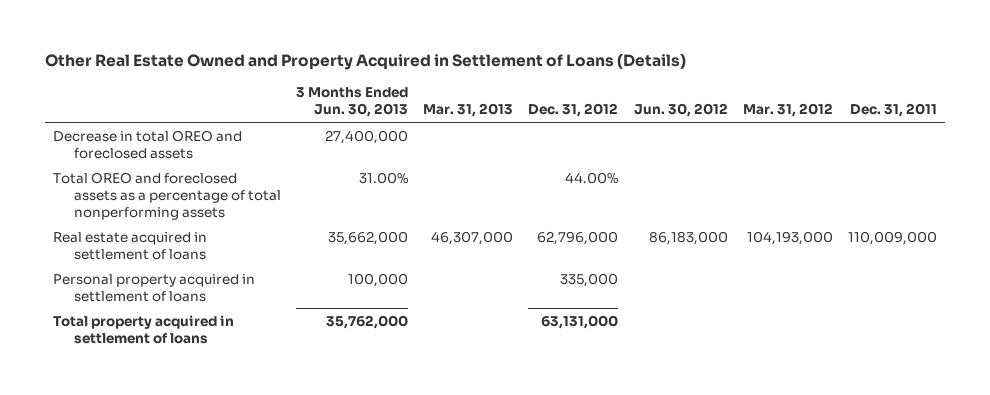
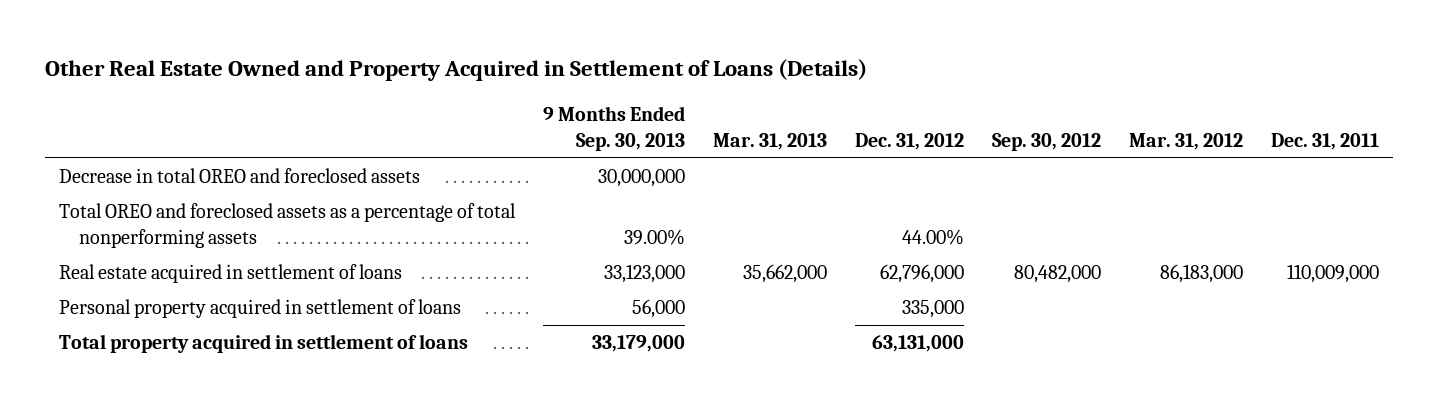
- | 3 Months Ended Jun. 30, 2013 | Mar. 31, 2013 | Dec. 31, 2012 | Jun. 30, 2012 | Mar. 31, 2012 | Dec. 31, 2011
+ | 9 Months Ended Sep. 30, 2013 | Mar. 31, 2013 | Dec. 31, 2012 | Sep. 30, 2012 | Mar. 31, 2012 | Dec. 31, 2011
- Real estate acquired in settlement of loans | 35,662,000 | 46,307,000 | 62,796,000 | 86,183,000 | 104,193,000 | 110,009,000
+ Real estate acquired in settlement of loans | 33,123,000 | 35,662,000 | 62,796,000 | 80,482,000 | 86,183,000 | 110,009,000

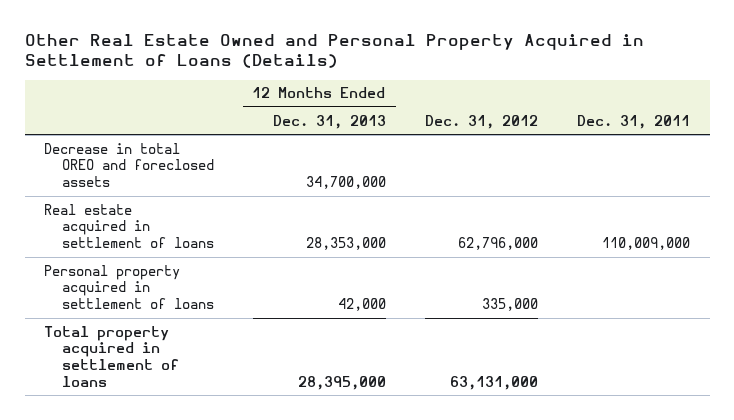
- Other Real Estate Owned and Property Acquired in Settlement of Loans (Details)
+ Other Real Estate Owned and Personal Property Acquired in Settlement of Loans (Details)
- | 9 Months Ended Sep. 30, 2013 | Mar. 31, 2013 | Dec. 31, 2012 | Sep. 30, 2012 | Mar. 31, 2012 | Dec. 31, 2011
+ | 12 Months Ended Dec. 31, 2013 | Dec. 31, 2012 | Dec. 31, 2011
- Total OREO and foreclosed assets as a percentage of total nonperforming assets | 39.00% | | 44.00% | | |

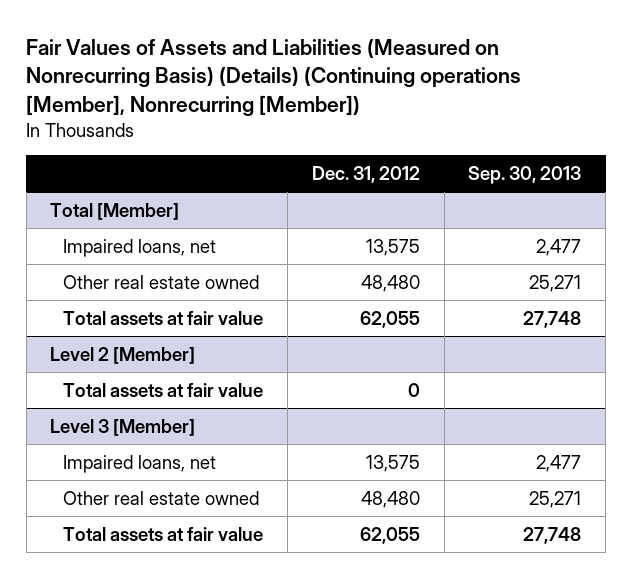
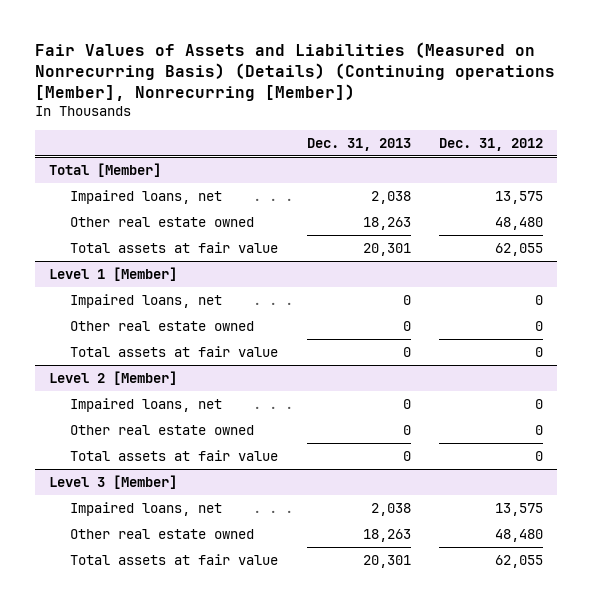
- | Dec. 31, 2012 | Sep. 30, 2013
+ | Dec. 31, 2013 | Dec. 31, 2012
+ Level 1 [Member]
+ Impaired loans, net | 0 | 0
+ Other real estate owned | 0 | 0
+ Total assets at fair value | 0 | 0
@ Level 2 [Member]
+ Impaired loans, net | 0 | 0
+ Other real estate owned | 0 | 0

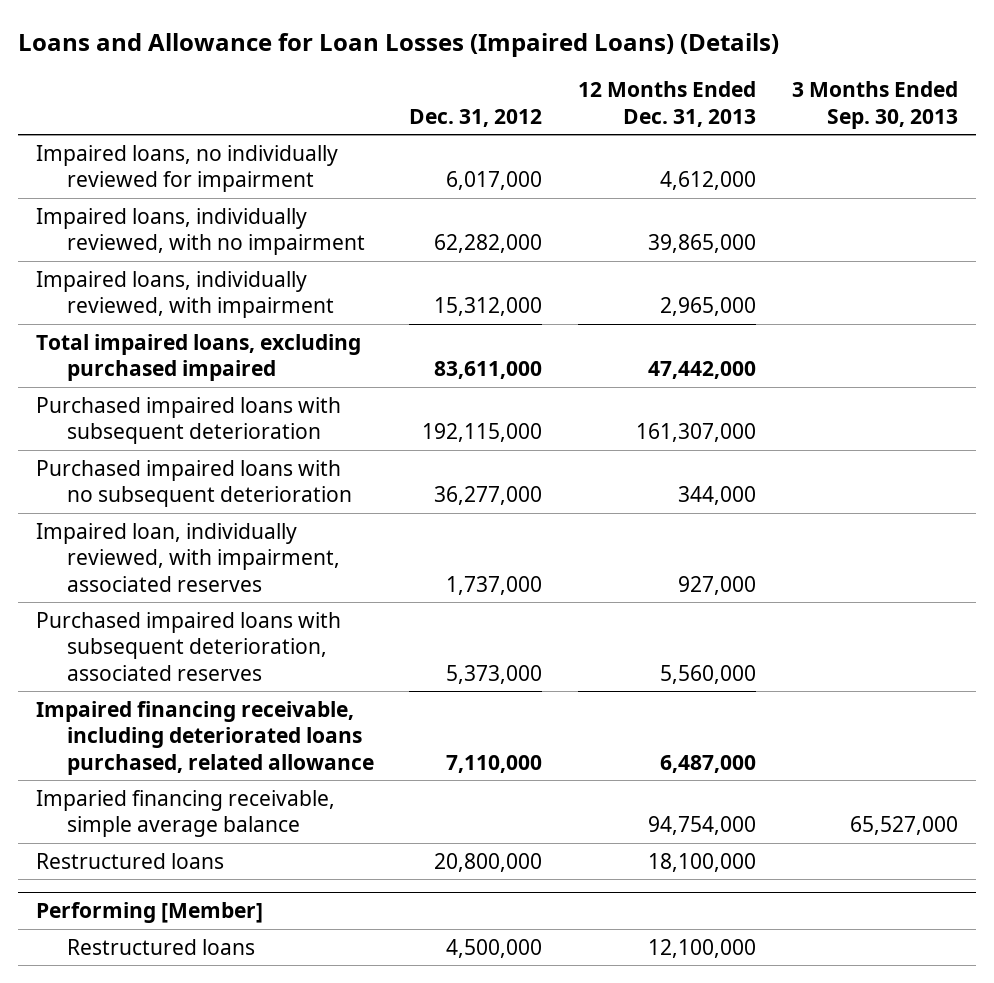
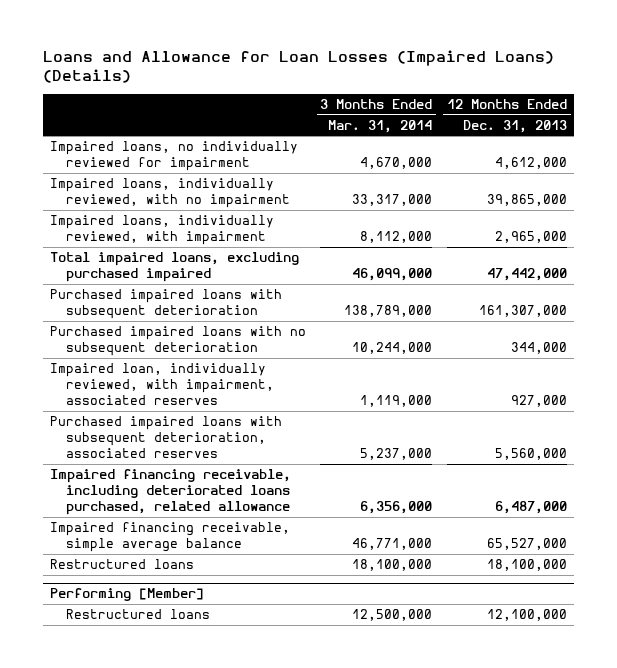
- | Dec. 31, 2012 | 12 Months Ended Dec. 31, 2013 | 3 Months Ended Sep. 30, 2013
+ | 3 Months Ended Mar. 31, 2014 | 12 Months Ended Dec. 31, 2013
- Imparied financing receivable, simple average balance | | 94,754,000 | 65,527,000
+ Impaired financing receivable, simple average balance | 46,771,000 | 65,527,000

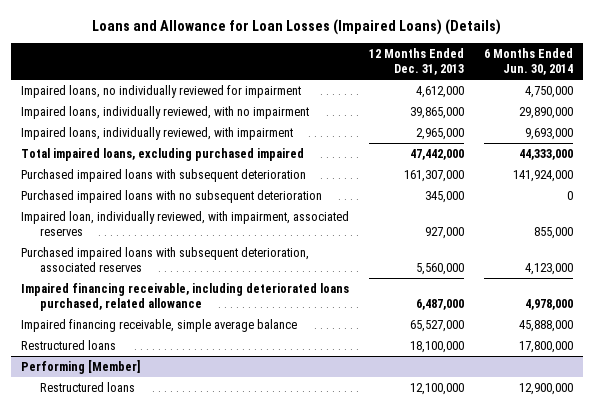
- | 3 Months Ended Mar. 31, 2014 | 12 Months Ended Dec. 31, 2013
+ | 12 Months Ended Dec. 31, 2013 | 6 Months Ended Jun. 30, 2014
- Purchased impaired loans with no subsequent deterioration | 10,244,000 | 344,000
+ Purchased impaired loans with no subsequent deterioration | 345,000 | 0

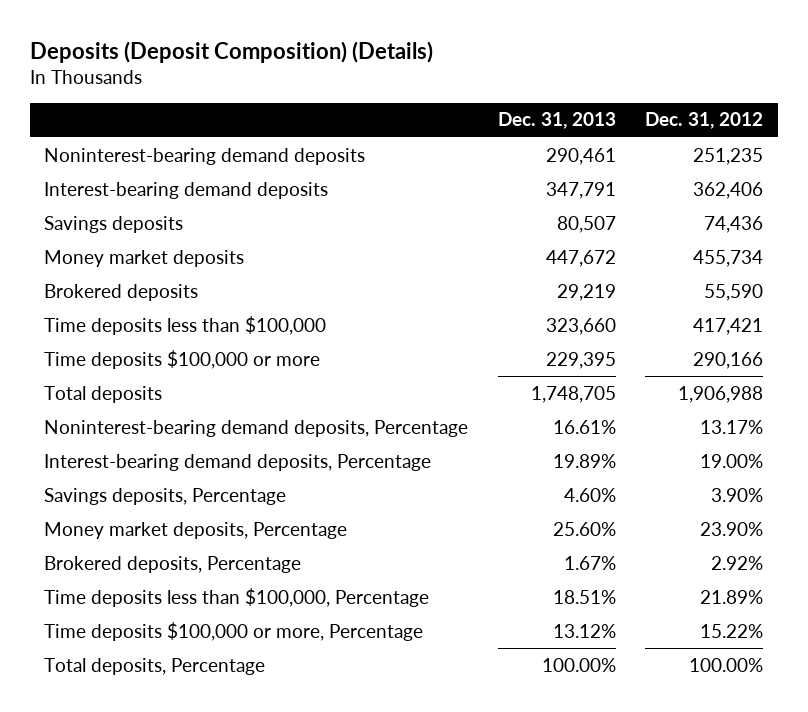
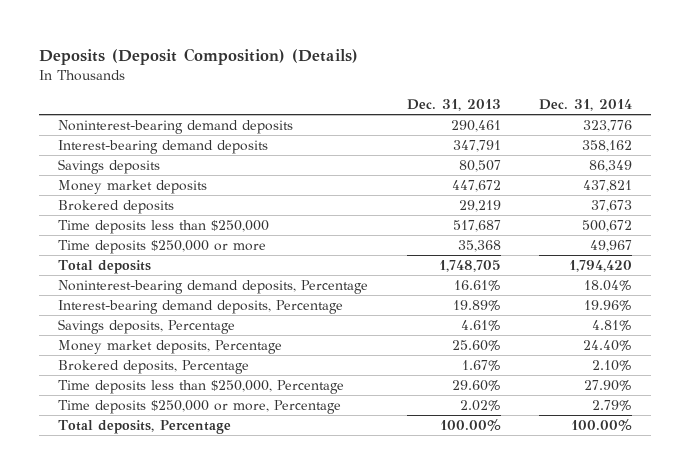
- | Dec. 31, 2013 | Dec. 31, 2012
+ | Dec. 31, 2013 | Dec. 31, 2014
- Time deposits less than $100,000 | 323,660 | 417,421
- Time deposits $100,000 or more | 229,395 | 290,166
+ Time deposits less than $250,000 | 517,687 | 500,672
+ Time deposits $250,000 or more | 35,368 | 49,967
- Savings deposits, Percentage | 4.60% | 3.90%
+ Savings deposits, Percentage | 4.61% | 4.81%
- Time deposits less than $100,000, Percentage | 18.51% | 21.89%
- Time deposits $100,000 or more, Percentage | 13.12% | 15.22%
+ Time deposits less than $250,000, Percentage | 29.60% | 27.90%
+ Time deposits $250,000 or more, Percentage | 2.02% | 2.79%

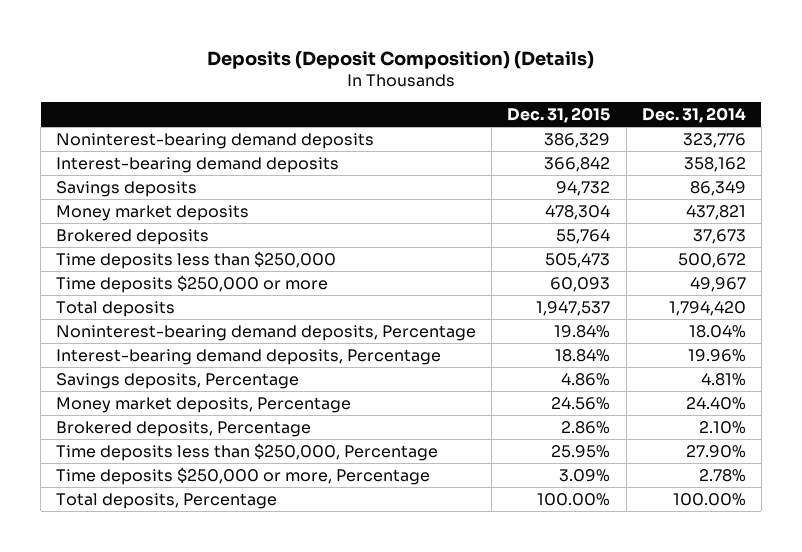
- | Dec. 31, 2013 | Dec. 31, 2014
+ | Dec. 31, 2015 | Dec. 31, 2014
- Time deposits $250,000 or more, Percentage | 2.02% | 2.79%
+ Time deposits $250,000 or more, Percentage | 3.09% | 2.78%

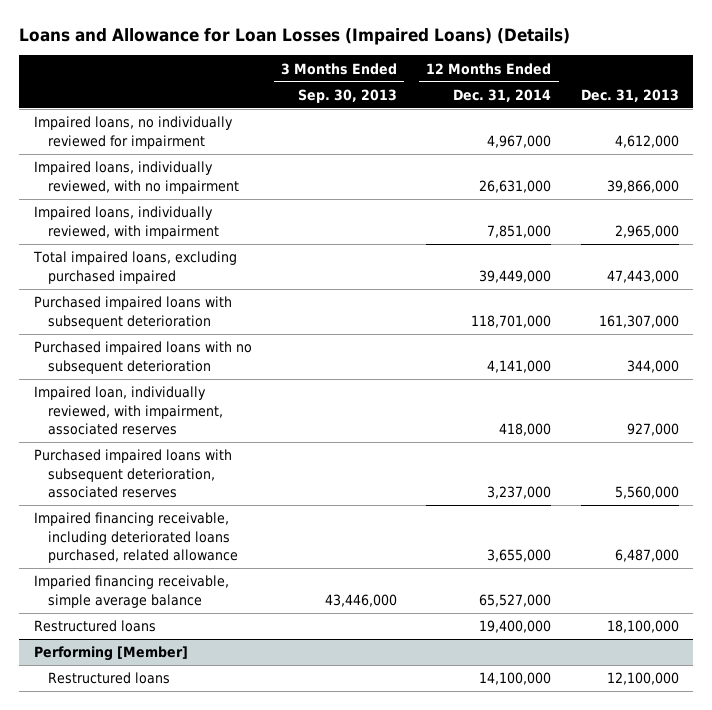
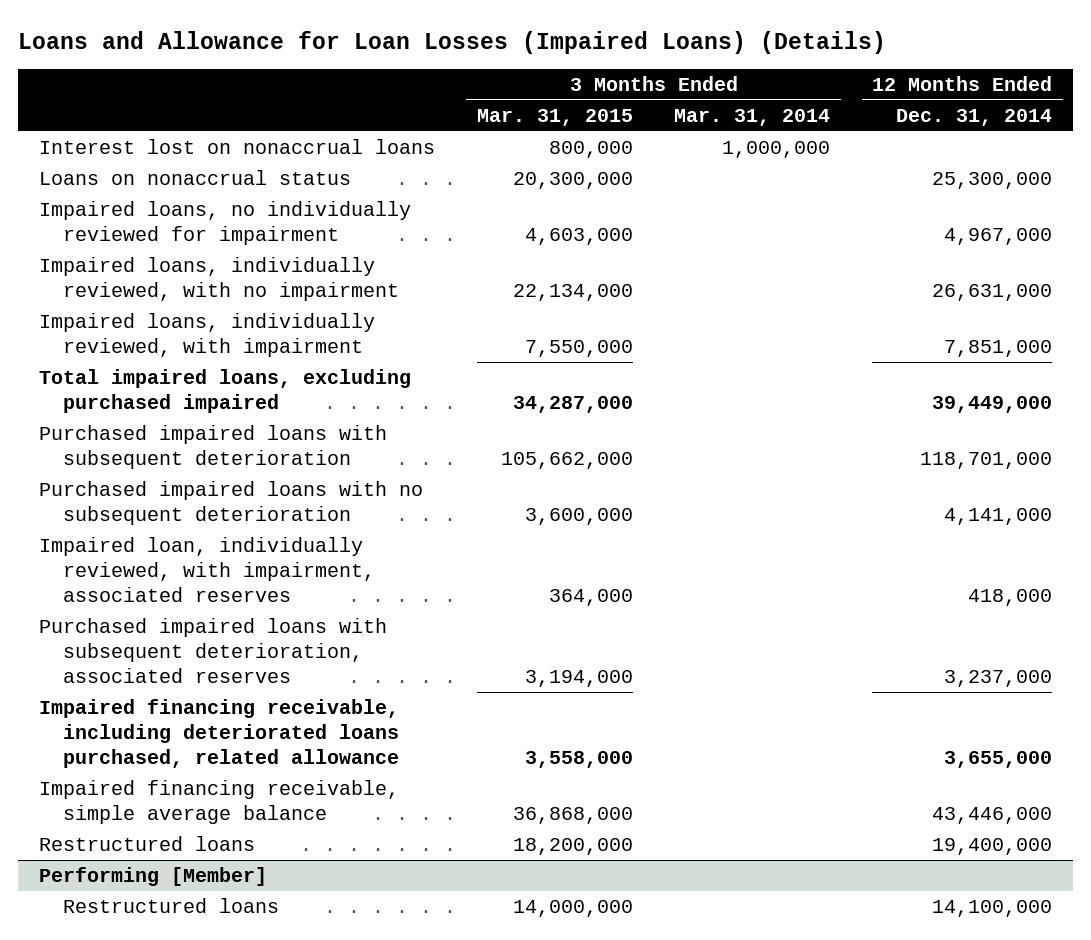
- | 3 Months Ended Sep. 30, 2013 | 12 Months Ended Dec. 31, 2014 | Dec. 31, 2013
+ | 3 Months Ended Mar. 31, 2015 | 3 Months Ended Mar. 31, 2014 | 12 Months Ended Dec. 31, 2014
+ Interest lost on nonaccrual loans | 800,000 | 1,000,000 |
+ Loans on nonaccrual status | 20,300,000 | | 25,300,000
- Imparied financing receivable, simple average balance | 43,446,000 | 65,527,000 |
+ Impaired financing receivable, simple average balance | 36,868,000 | | 43,446,000

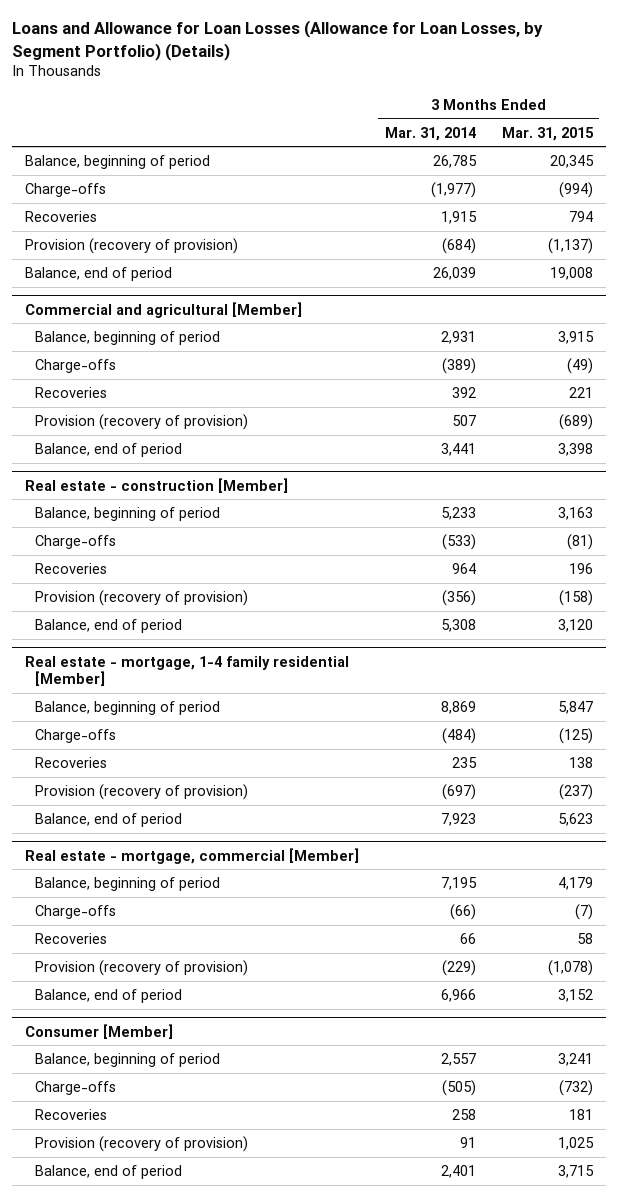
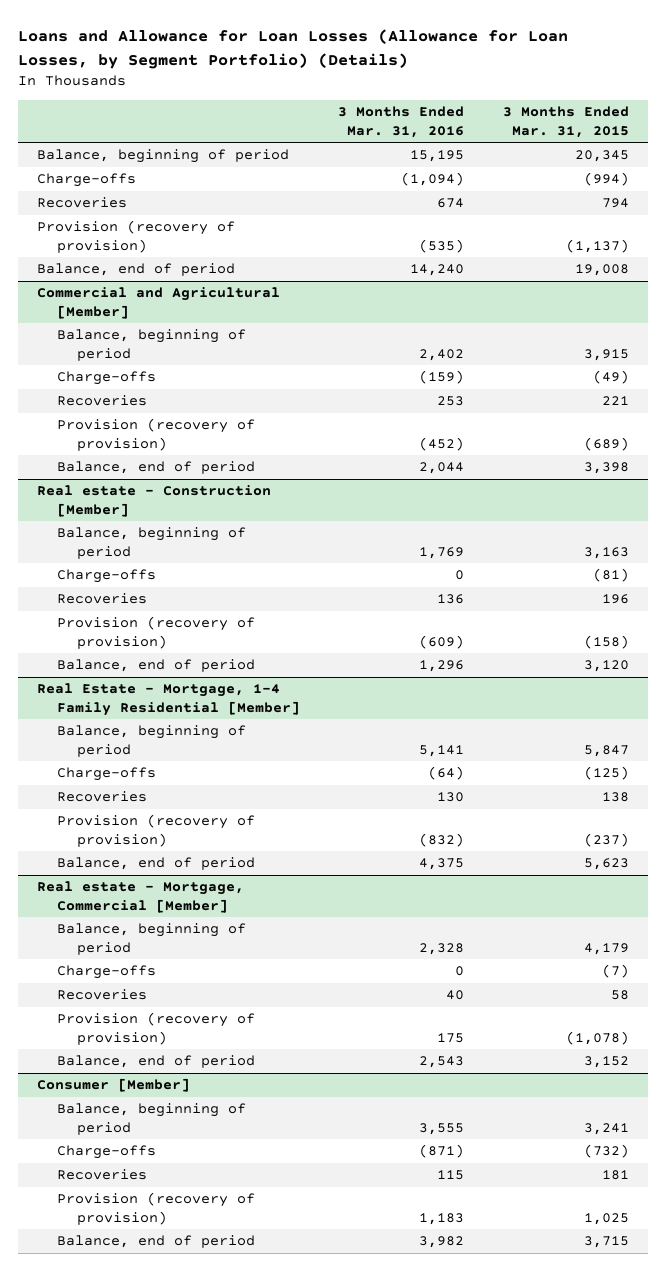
- | 3 Months Ended Mar. 31, 2014 | 3 Months Ended Mar. 31, 2015
+ | 3 Months Ended Mar. 31, 2016 | 3 Months Ended Mar. 31, 2015
- Commercial and agricultural [Member]
+ Commercial and Agricultural [Member]
- Real estate - construction [Member]
+ Real estate - Construction [Member]
- Real estate - mortgage, 1-4 family residential [Member]
+ Real Estate - Mortgage, 1-4 Family Residential [Member]
- Real estate - mortgage, commercial [Member]
+ Real estate - Mortgage, Commercial [Member]

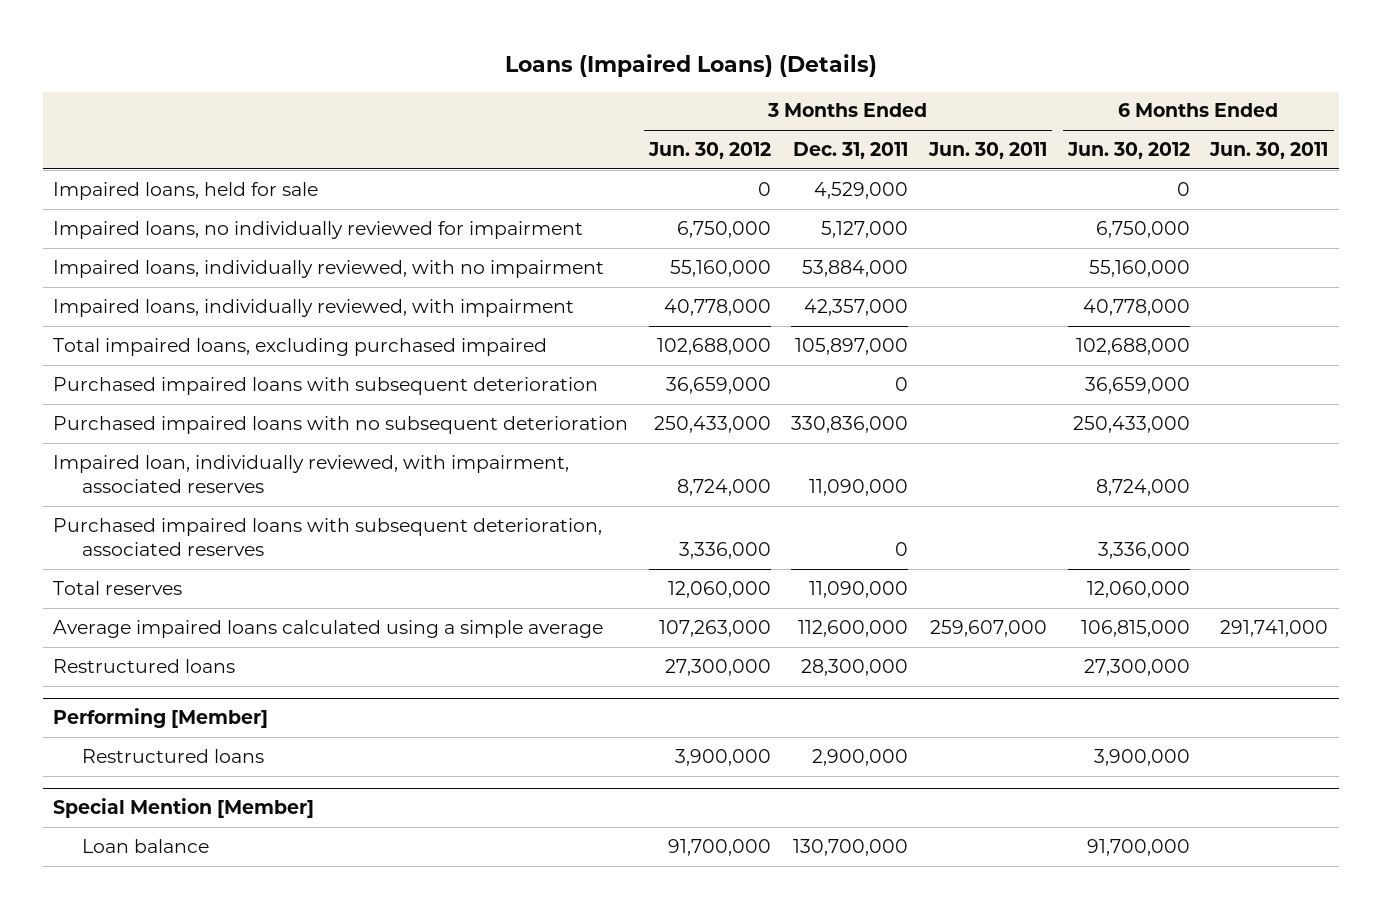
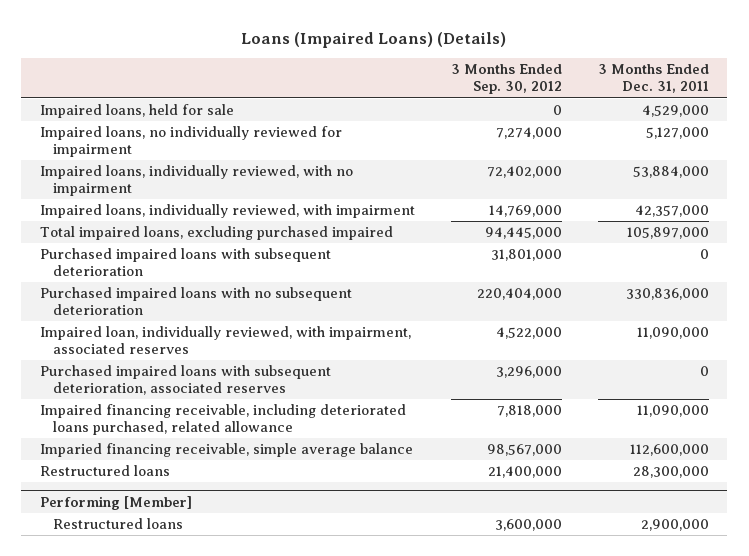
- | 3 Months Ended Jun. 30, 2012 | 3 Months Ended Dec. 31, 2011 | 3 Months Ended Jun. 30, 2011 | 6 Months Ended Jun. 30, 2012 | 6 Months Ended Jun. 30, 2011
+ | 3 Months Ended Sep. 30, 2012 | 3 Months Ended Dec. 31, 2011
- Total reserves | 12,060,000 | 11,090,000 | | 12,060,000 |
- Average impaired loans calculated using a simple average | 107,263,000 | 112,600,000 | 259,607,000 | 106,815,000 | 291,741,000
+ Impaired financing receivable, including deteriorated loans purchased, related allowance | 7,818,000 | 11,090,000
+ Imparied financing receivable, simple average balance | 98,567,000 | 112,600,000
- Special Mention [Member]
- Loan balance | 91,700,000 | 130,700,000 | | 91,700,000 |

